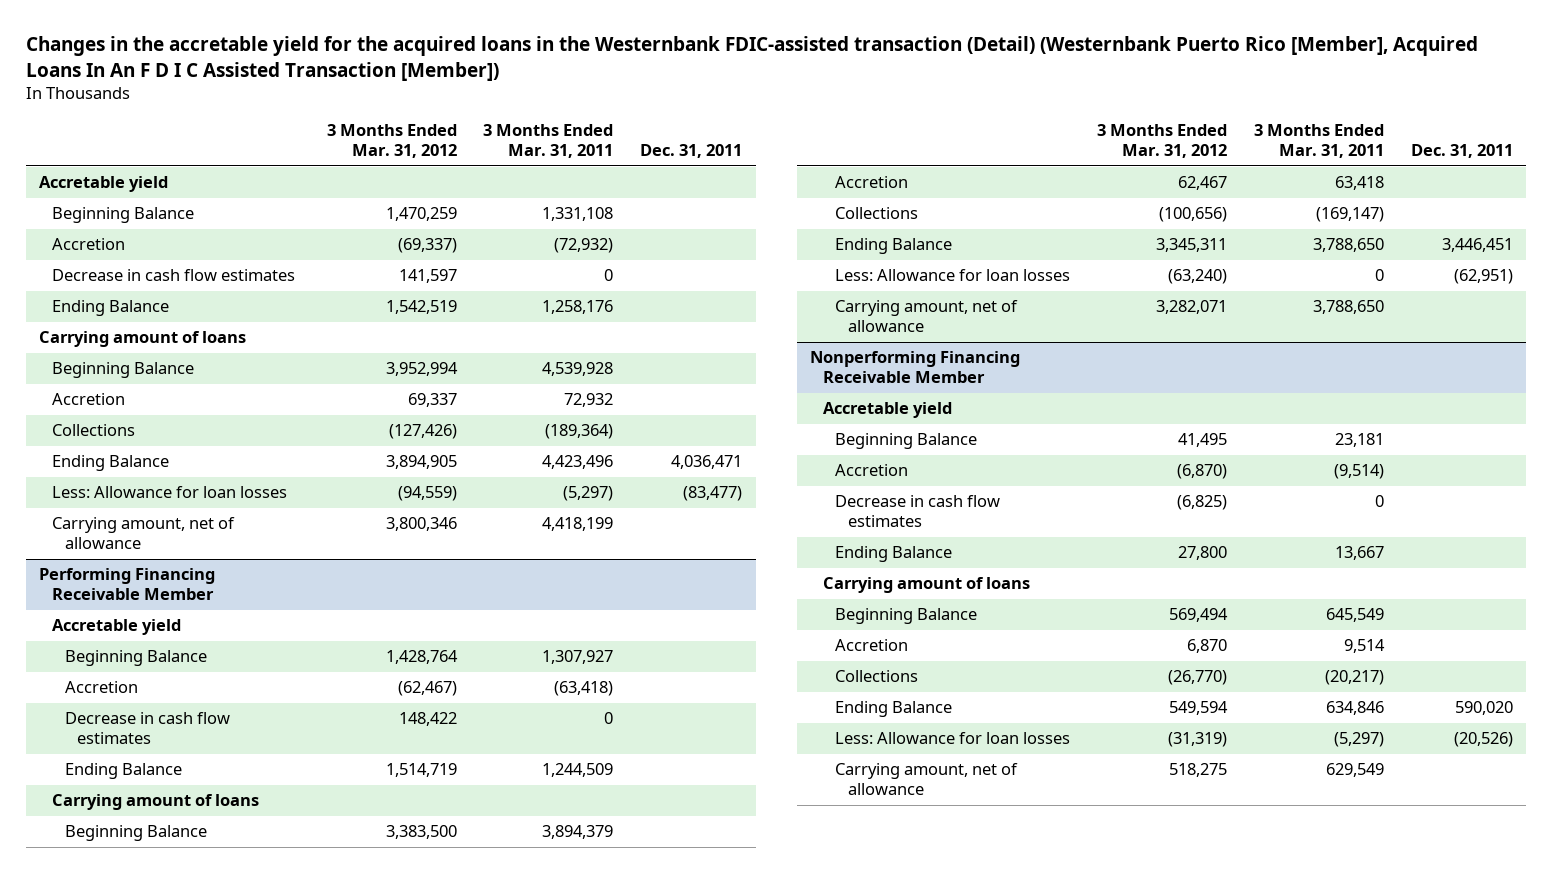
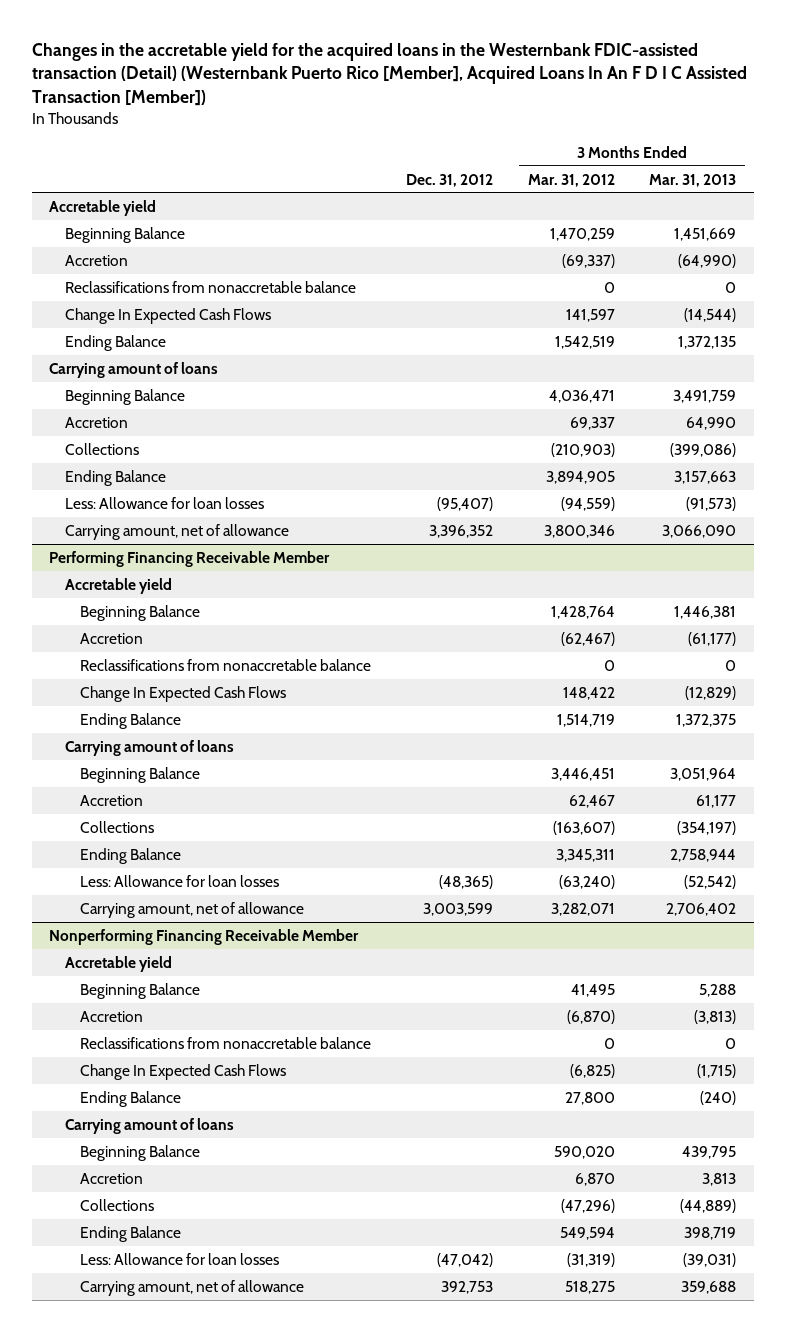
- | 3 Months Ended Mar. 31, 2012 | 3 Months Ended Mar. 31, 2011 | Dec. 31, 2011
+ | Dec. 31, 2012 | 3 Months Ended Mar. 31, 2012 | 3 Months Ended Mar. 31, 2013
- Decrease in cash flow estimates | 141,597 | 0 |
+ Reclassifications from nonaccretable balance | | 0 | 0
+ Change In Expected Cash Flows | | 141,597 | (14,544)
- Beginning Balance | 3,952,994 | 4,539,928 |
+ Beginning Balance | | 4,036,471 | 3,491,759
- Collections | (127,426) | (189,364) |
+ Collections | | (210,903) | (399,086)
@ Performing Financing Receivable Member
- Decrease in cash flow estimates | 148,422 | 0 |
+ Reclassifications from nonaccretable balance | | 0 | 0
+ Change In Expected Cash Flows | | 148,422 | (12,829)
- Beginning Balance | 3,383,500 | 3,894,379 |
+ Beginning Balance | | 3,446,451 | 3,051,964
- Collections | (100,656) | (169,147) |
+ Collections | | (163,607) | (354,197)
@ Nonperforming Financing Receivable Member
- Decrease in cash flow estimates | (6,825) | 0 |
+ Reclassifications from nonaccretable balance | | 0 | 0
+ Change In Expected Cash Flows | | (6,825) | (1,715)
- Beginning Balance | 569,494 | 645,549 |
+ Beginning Balance | | 590,020 | 439,795
- Collections | (26,770) | (20,217) |
+ Collections | | (47,296) | (44,889)

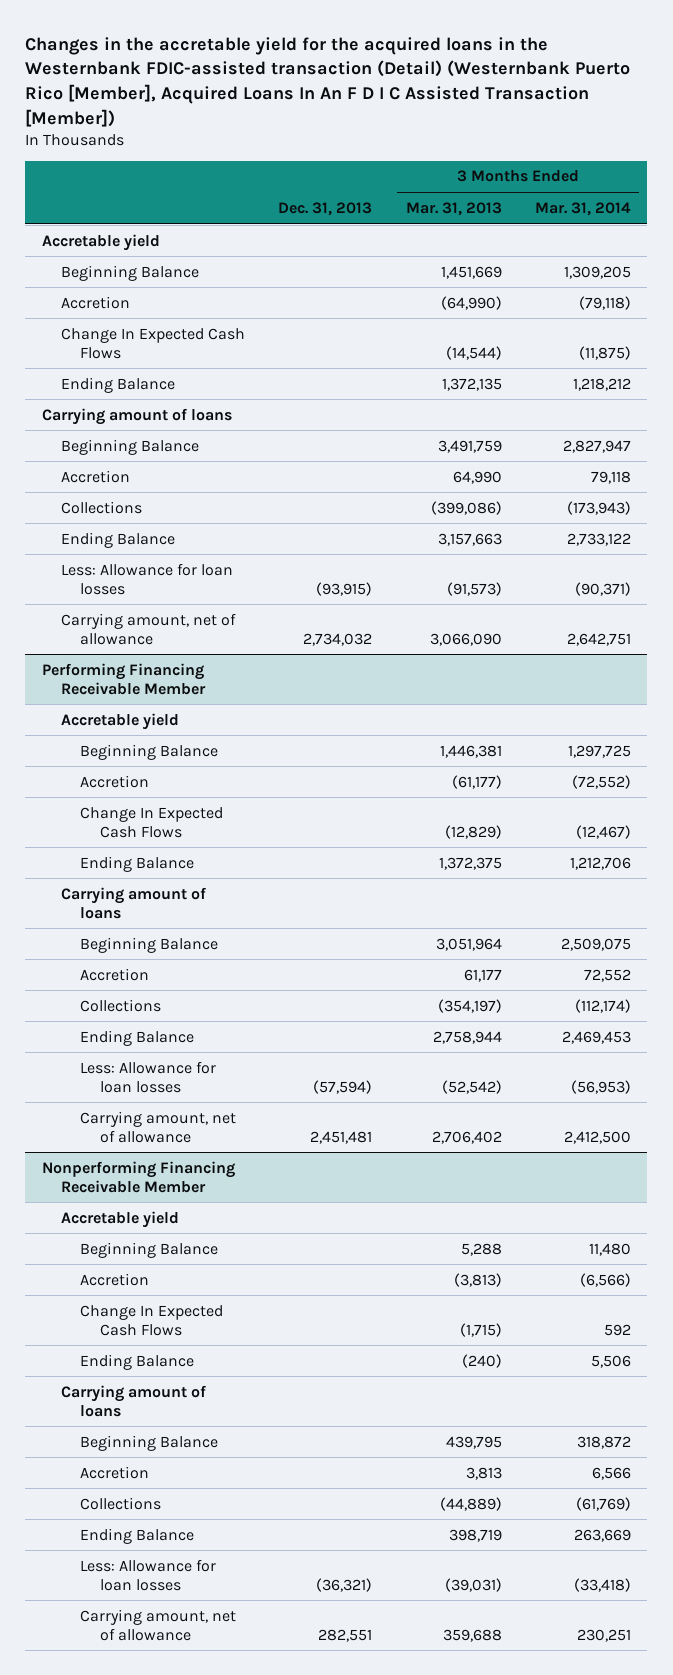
- | Dec. 31, 2012 | 3 Months Ended Mar. 31, 2012 | 3 Months Ended Mar. 31, 2013
+ | Dec. 31, 2013 | 3 Months Ended Mar. 31, 2013 | 3 Months Ended Mar. 31, 2014
- Reclassifications from nonaccretable balance | | 0 | 0
@ Performing Financing Receivable Member
- Reclassifications from nonaccretable balance | | 0 | 0
@ Nonperforming Financing Receivable Member
- Reclassifications from nonaccretable balance | | 0 | 0

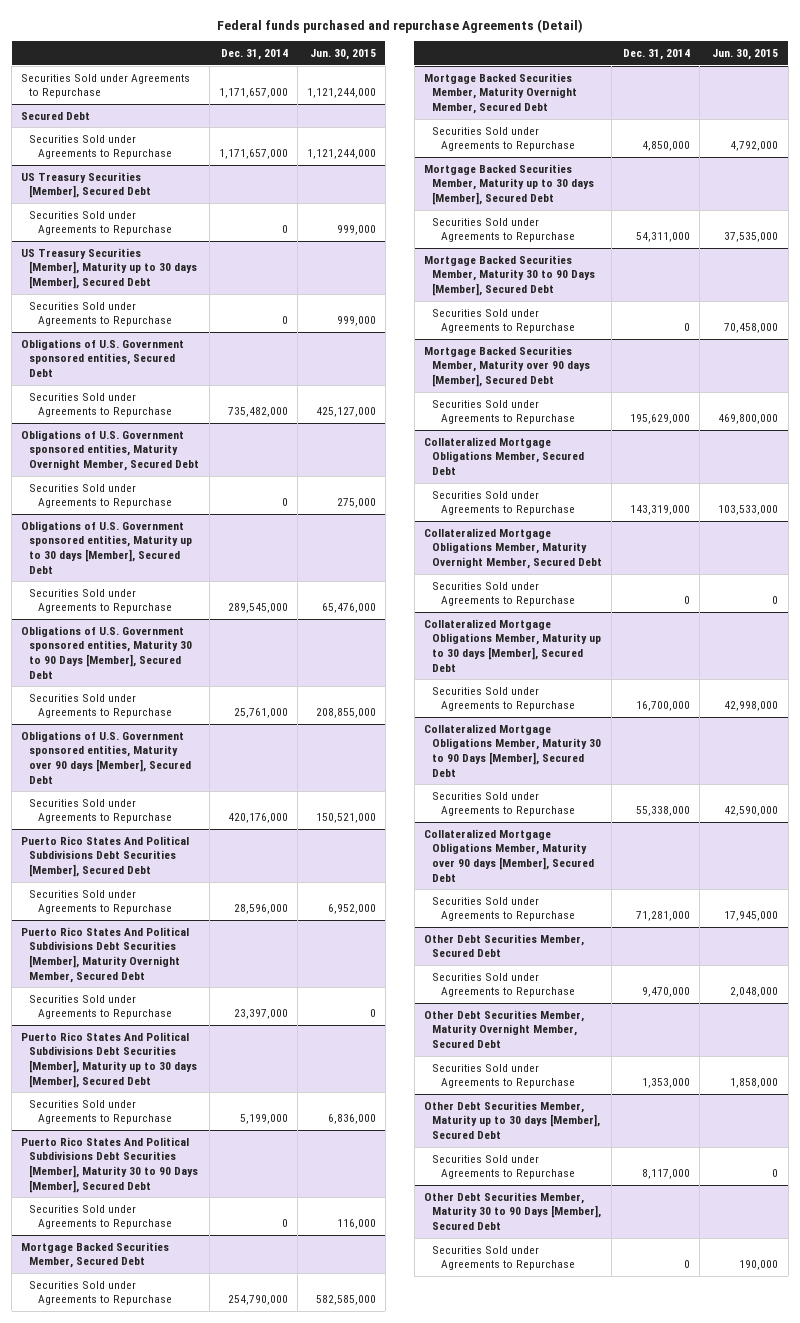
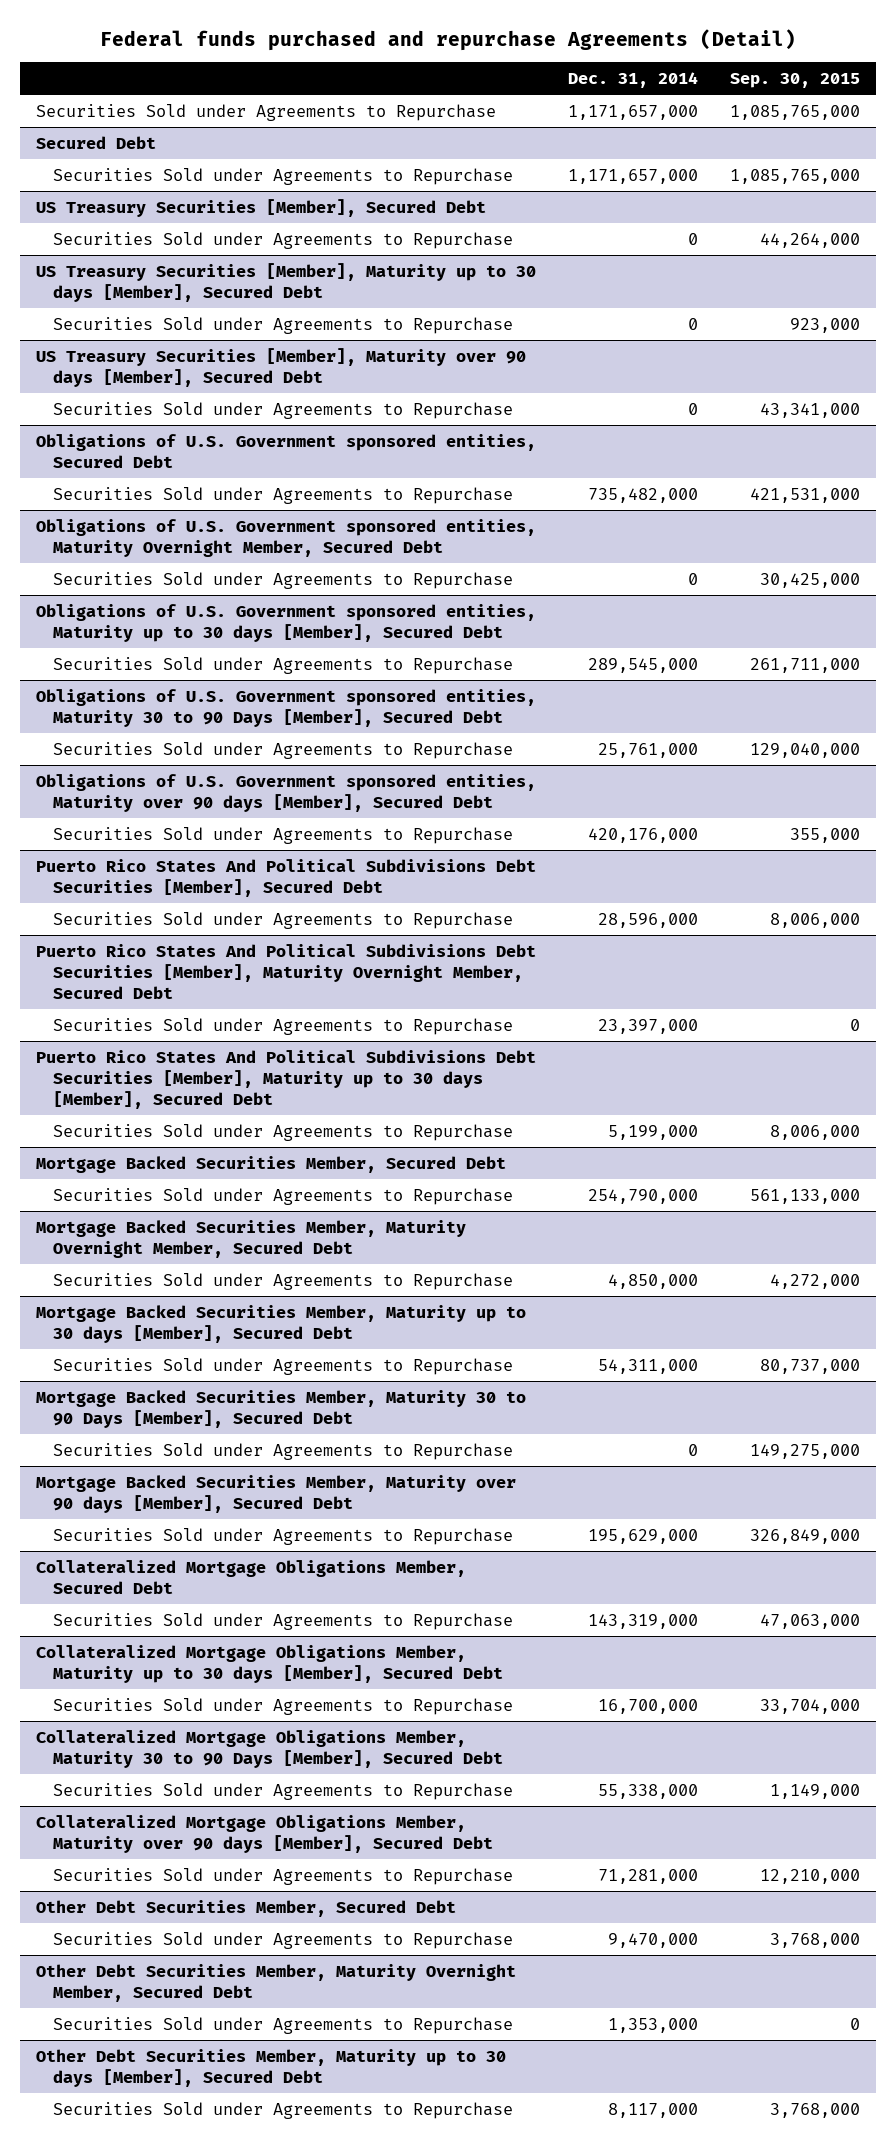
- | Dec. 31, 2014 | Jun. 30, 2015
+ | Dec. 31, 2014 | Sep. 30, 2015
+ US Treasury Securities [Member], Maturity over 90 days [Member], Secured Debt
+ Securities Sold under Agreements to Repurchase | 0 | 43,341,000
- Puerto Rico States And Political Subdivisions Debt Securities [Member], Maturity 30 to 90 Days [Member], Secured Debt
- Securities Sold under Agreements to Repurchase | 0 | 116,000
- Collateralized Mortgage Obligations Member, Maturity Overnight Member, Secured Debt
- Securities Sold under Agreements to Repurchase | 0 | 0
- Other Debt Securities Member, Maturity 30 to 90 Days [Member], Secured Debt
- Securities Sold under Agreements to Repurchase | 0 | 190,000

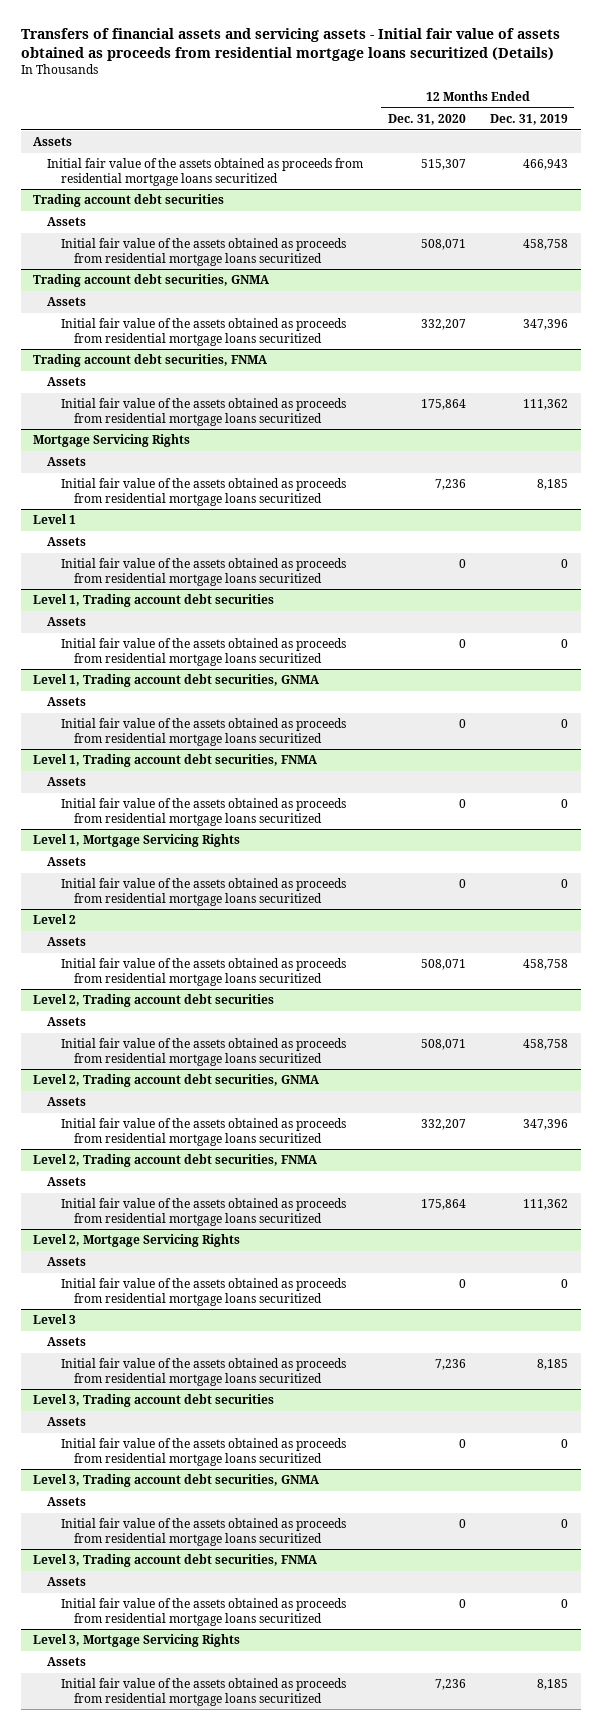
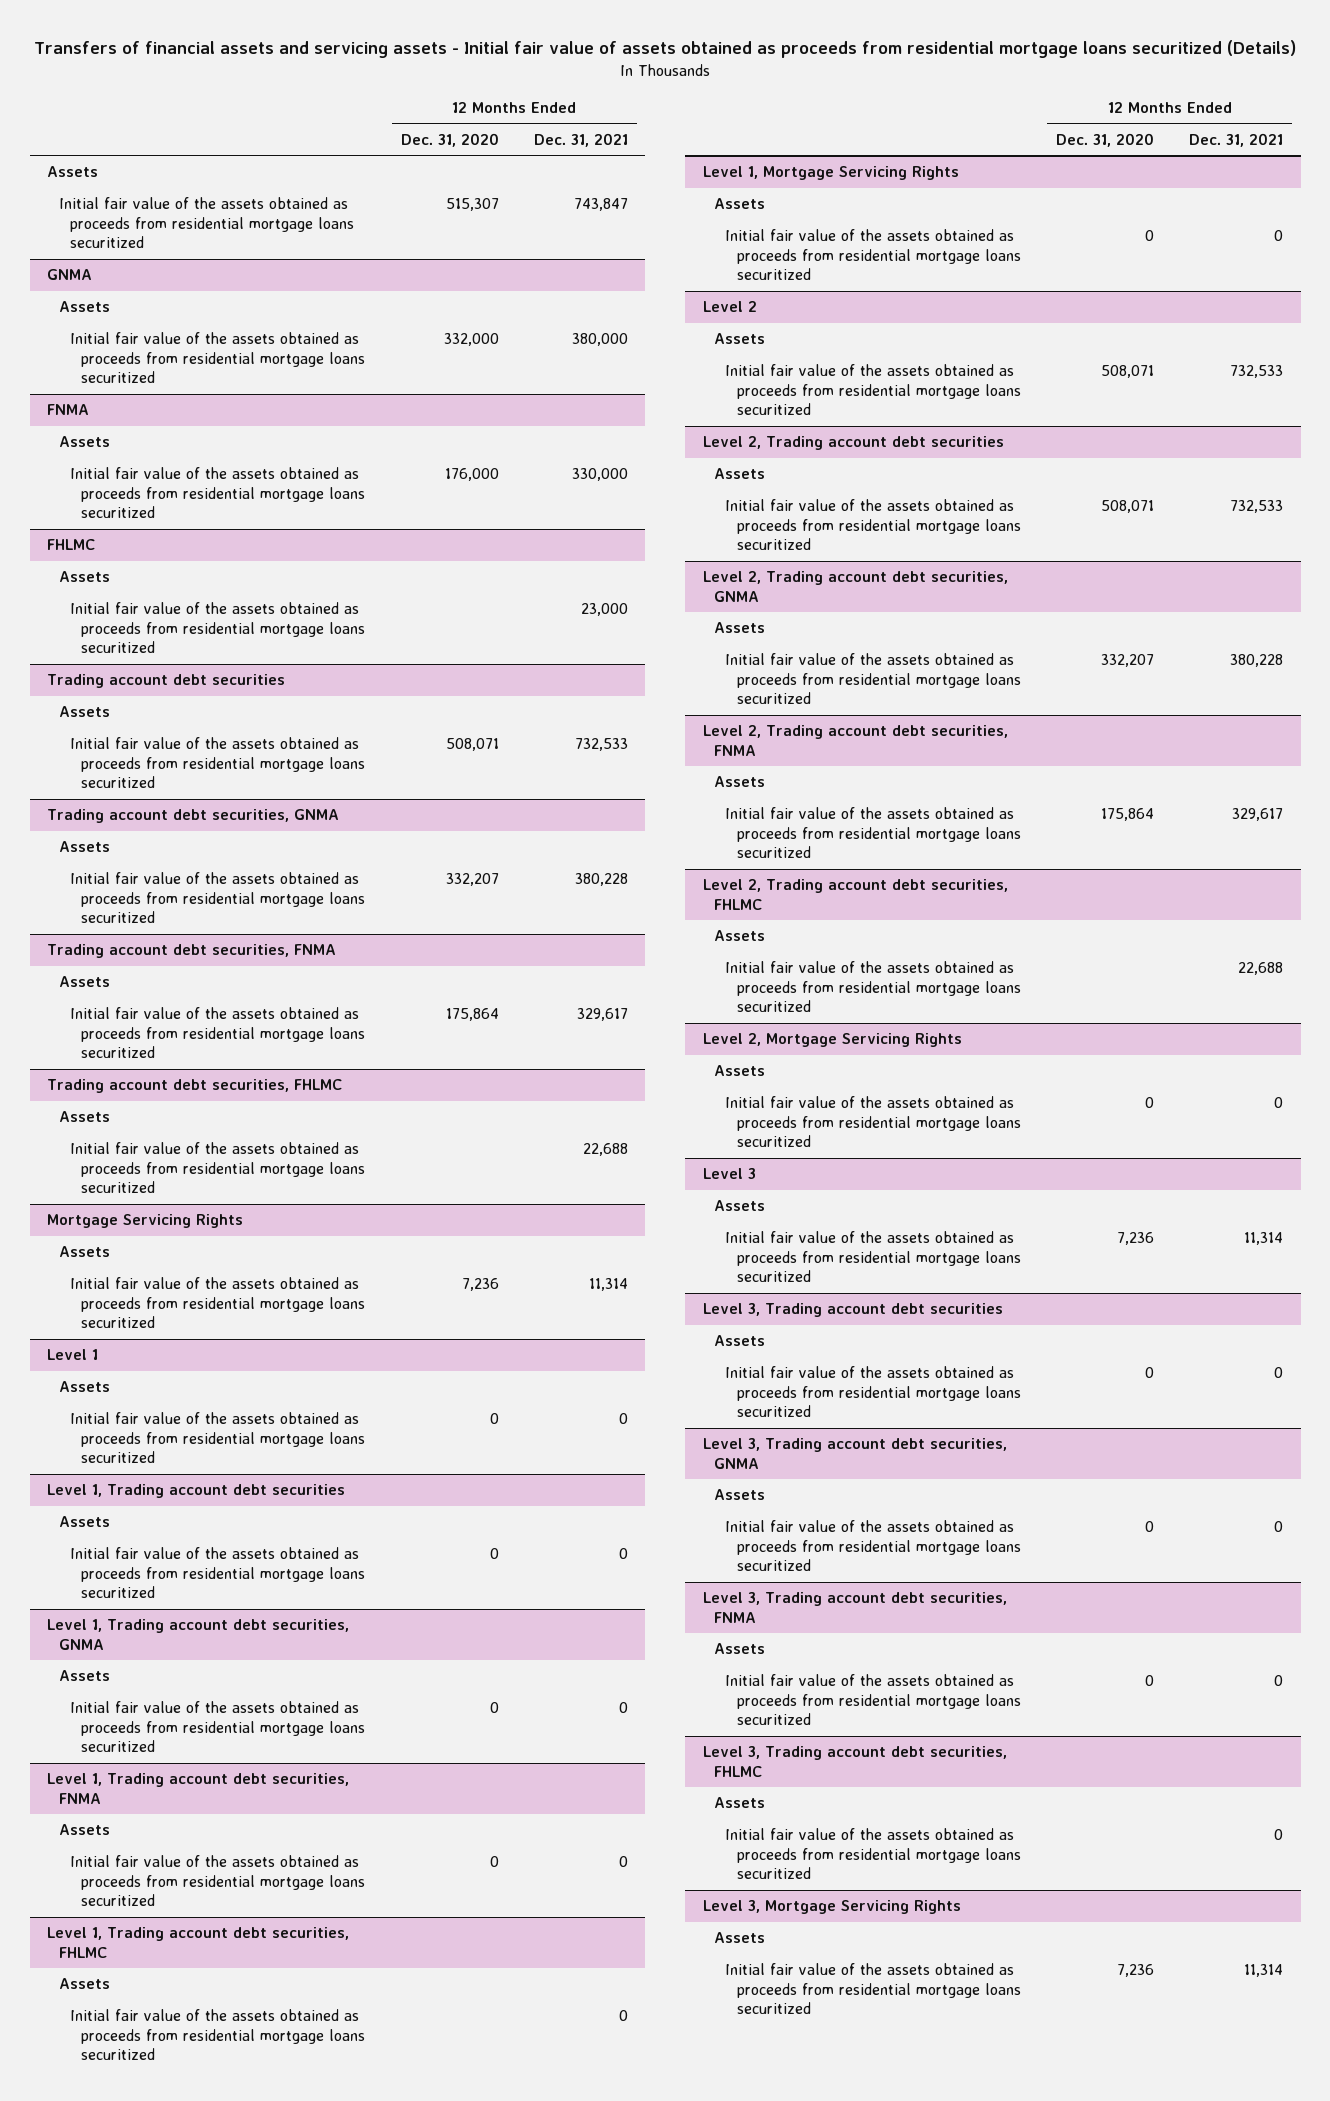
- | 12 Months Ended Dec. 31, 2020 | 12 Months Ended Dec. 31, 2019
+ | 12 Months Ended Dec. 31, 2020 | 12 Months Ended Dec. 31, 2021
+ GNMA
+ Assets
+ Initial fair value of the assets obtained as proceeds from residential mortgage loans securitized | 332,000 | 380,000
+ FNMA
+ Assets
+ Initial fair value of the assets obtained as proceeds from residential mortgage loans securitized | 176,000 | 330,000
+ FHLMC
+ Assets
+ Initial fair value of the assets obtained as proceeds from residential mortgage loans securitized | | 23,000
+ Trading account debt securities, FHLMC
+ Assets
+ Initial fair value of the assets obtained as proceeds from residential mortgage loans securitized | | 22,688
+ Level 1, Trading account debt securities, FHLMC
+ Assets
+ Initial fair value of the assets obtained as proceeds from residential mortgage loans securitized | | 0
+ Level 2, Trading account debt securities, FHLMC
+ Assets
+ Initial fair value of the assets obtained as proceeds from residential mortgage loans securitized | | 22,688
+ Level 3, Trading account debt securities, FHLMC
+ Assets
+ Initial fair value of the assets obtained as proceeds from residential mortgage loans securitized | | 0

